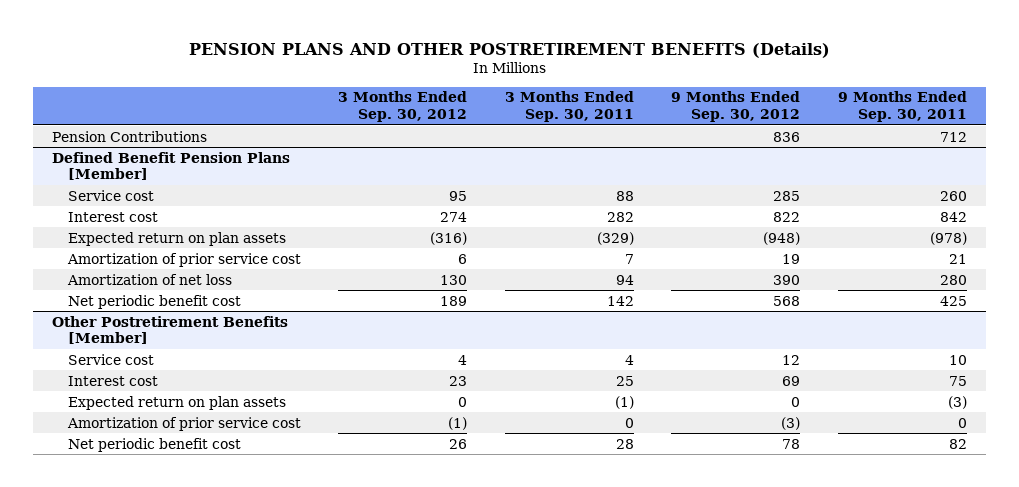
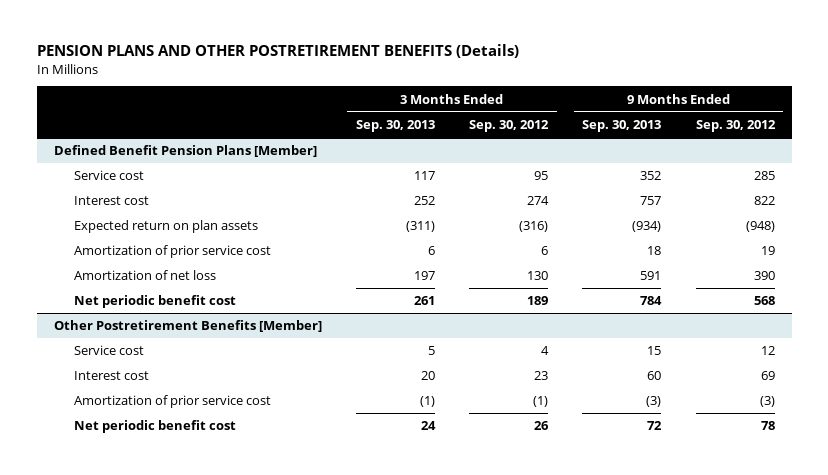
- | 3 Months Ended Sep. 30, 2012 | 3 Months Ended Sep. 30, 2011 | 9 Months Ended Sep. 30, 2012 | 9 Months Ended Sep. 30, 2011
+ | 3 Months Ended Sep. 30, 2013 | 3 Months Ended Sep. 30, 2012 | 9 Months Ended Sep. 30, 2013 | 9 Months Ended Sep. 30, 2012
- Pension Contributions | | | 836 | 712
@ Other Postretirement Benefits [Member]
- Expected return on plan assets | 0 | (1) | 0 | (3)

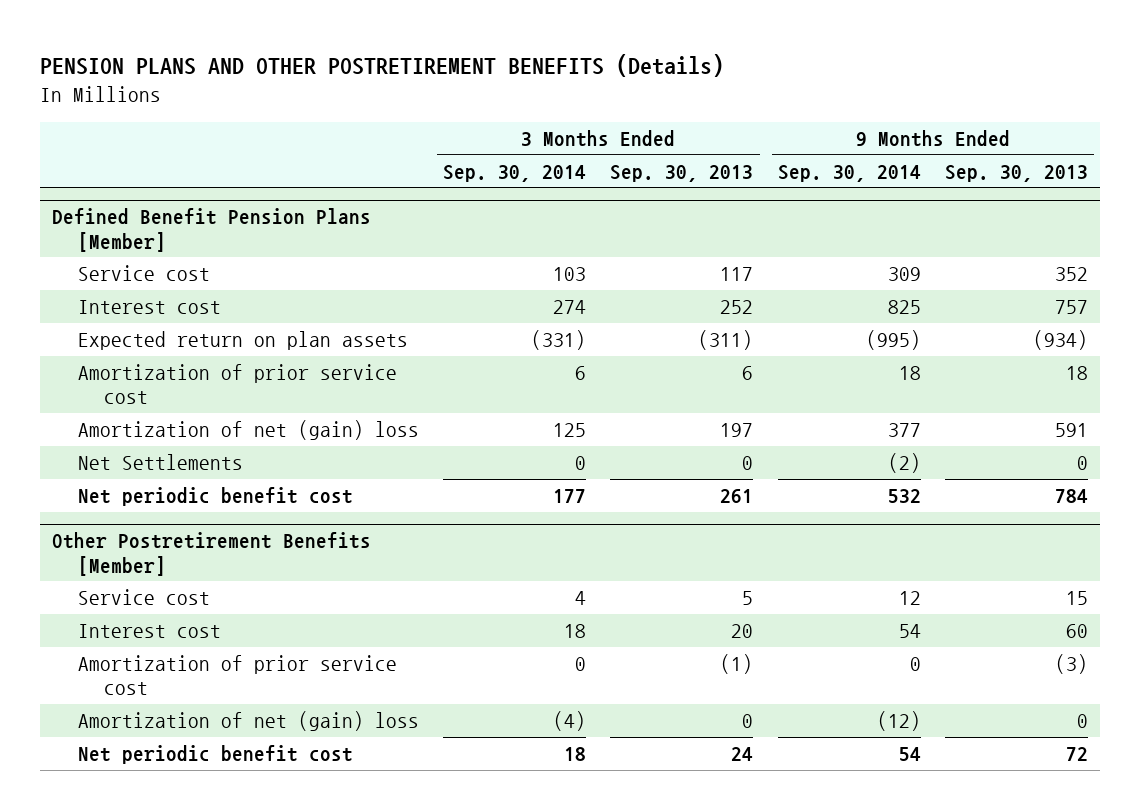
- | 3 Months Ended Sep. 30, 2013 | 3 Months Ended Sep. 30, 2012 | 9 Months Ended Sep. 30, 2013 | 9 Months Ended Sep. 30, 2012
+ | 3 Months Ended Sep. 30, 2014 | 3 Months Ended Sep. 30, 2013 | 9 Months Ended Sep. 30, 2014 | 9 Months Ended Sep. 30, 2013
@ Defined Benefit Pension Plans [Member]
- Amortization of net loss | 197 | 130 | 591 | 390
+ Amortization of net (gain) loss | 125 | 197 | 377 | 591
+ Net Settlements | 0 | 0 | (2) | 0
@ Other Postretirement Benefits [Member]
+ Amortization of net (gain) loss | (4) | 0 | (12) | 0

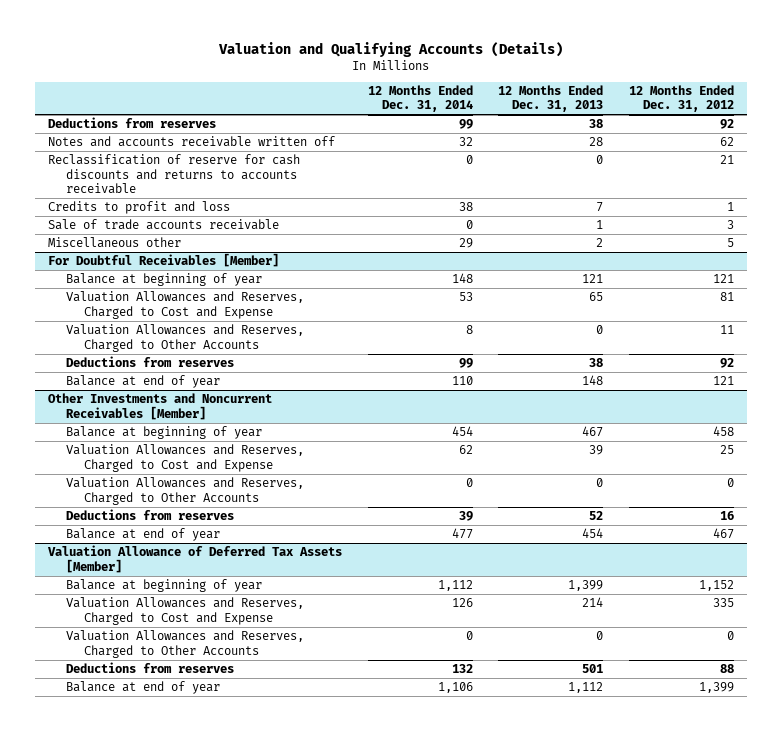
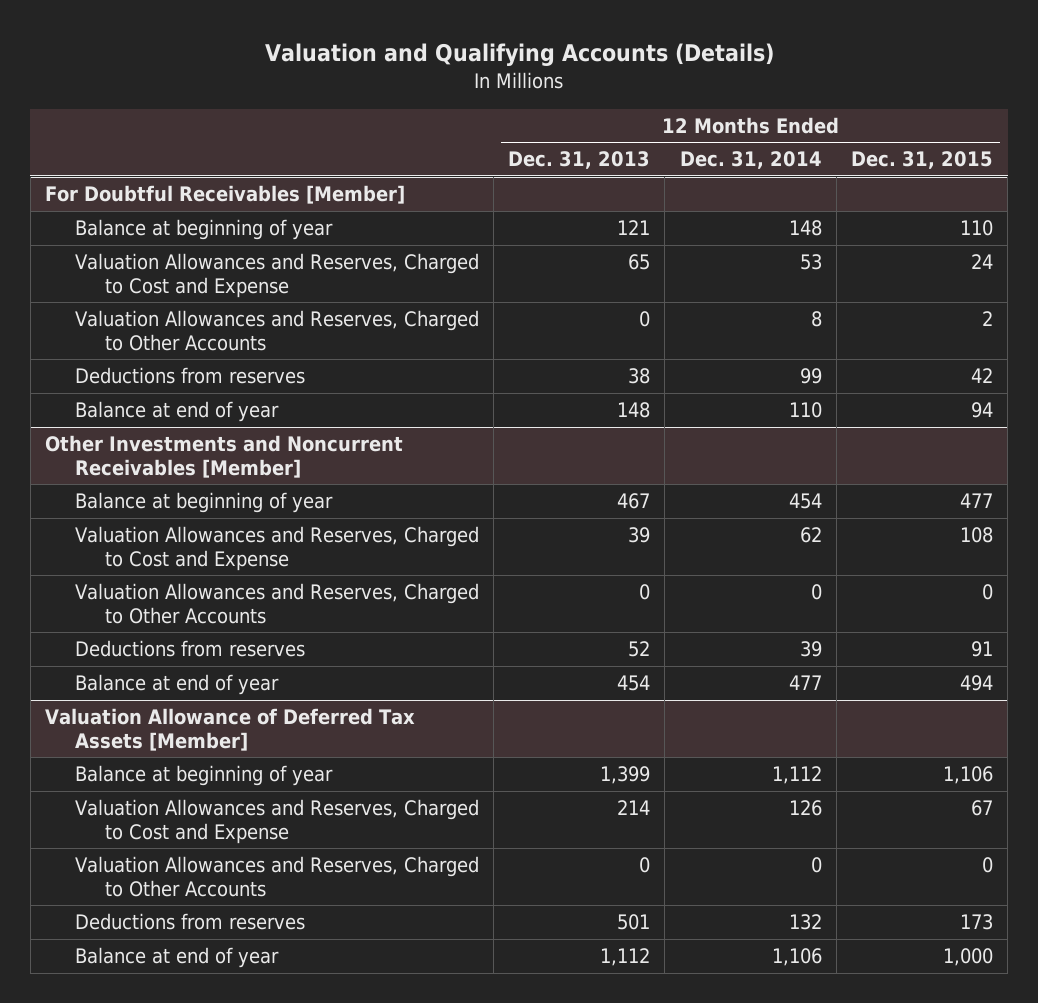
- | 12 Months Ended Dec. 31, 2014 | 12 Months Ended Dec. 31, 2013 | 12 Months Ended Dec. 31, 2012
+ | 12 Months Ended Dec. 31, 2013 | 12 Months Ended Dec. 31, 2014 | 12 Months Ended Dec. 31, 2015
- Deductions from reserves | 99 | 38 | 92
- Notes and accounts receivable written off | 32 | 28 | 62
- Reclassification of reserve for cash discounts and returns to accounts receivable | 0 | 0 | 21
- Credits to profit and loss | 38 | 7 | 1
- Sale of trade accounts receivable | 0 | 1 | 3
- Miscellaneous other | 29 | 2 | 5

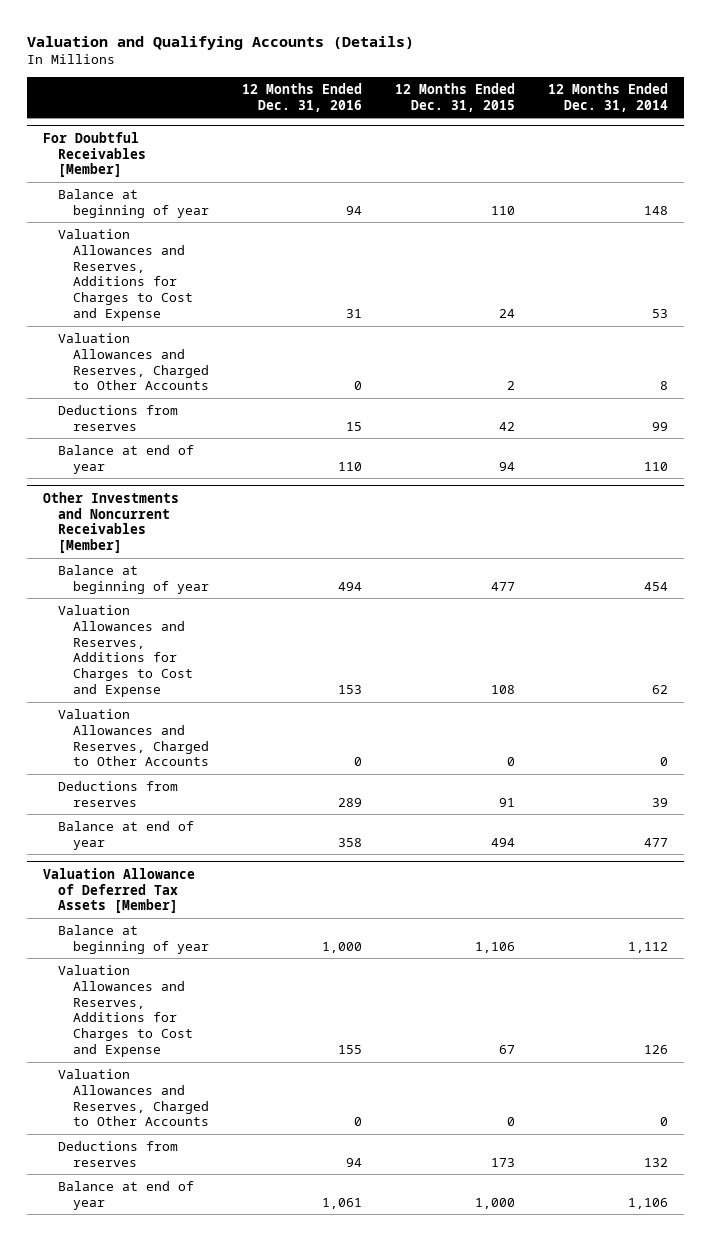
- | 12 Months Ended Dec. 31, 2013 | 12 Months Ended Dec. 31, 2014 | 12 Months Ended Dec. 31, 2015
+ | 12 Months Ended Dec. 31, 2016 | 12 Months Ended Dec. 31, 2015 | 12 Months Ended Dec. 31, 2014
@ For Doubtful Receivables [Member]
- Valuation Allowances and Reserves, Charged to Cost and Expense | 65 | 53 | 24
+ Valuation Allowances and Reserves, Additions for Charges to Cost and Expense | 31 | 24 | 53
@ Other Investments and Noncurrent Receivables [Member]
- Valuation Allowances and Reserves, Charged to Cost and Expense | 39 | 62 | 108
+ Valuation Allowances and Reserves, Additions for Charges to Cost and Expense | 153 | 108 | 62
@ Valuation Allowance of Deferred Tax Assets [Member]
- Valuation Allowances and Reserves, Charged to Cost and Expense | 214 | 126 | 67
+ Valuation Allowances and Reserves, Additions for Charges to Cost and Expense | 155 | 67 | 126

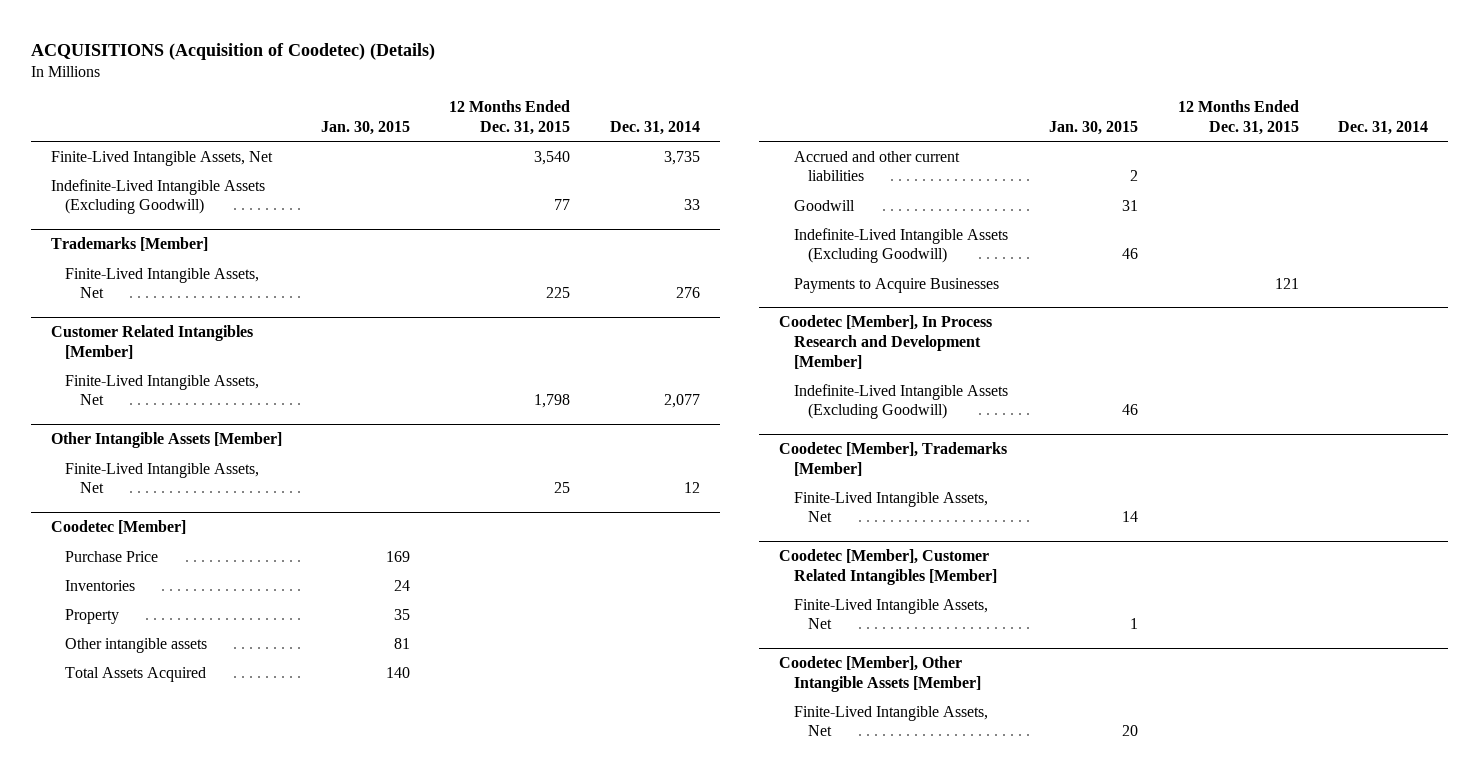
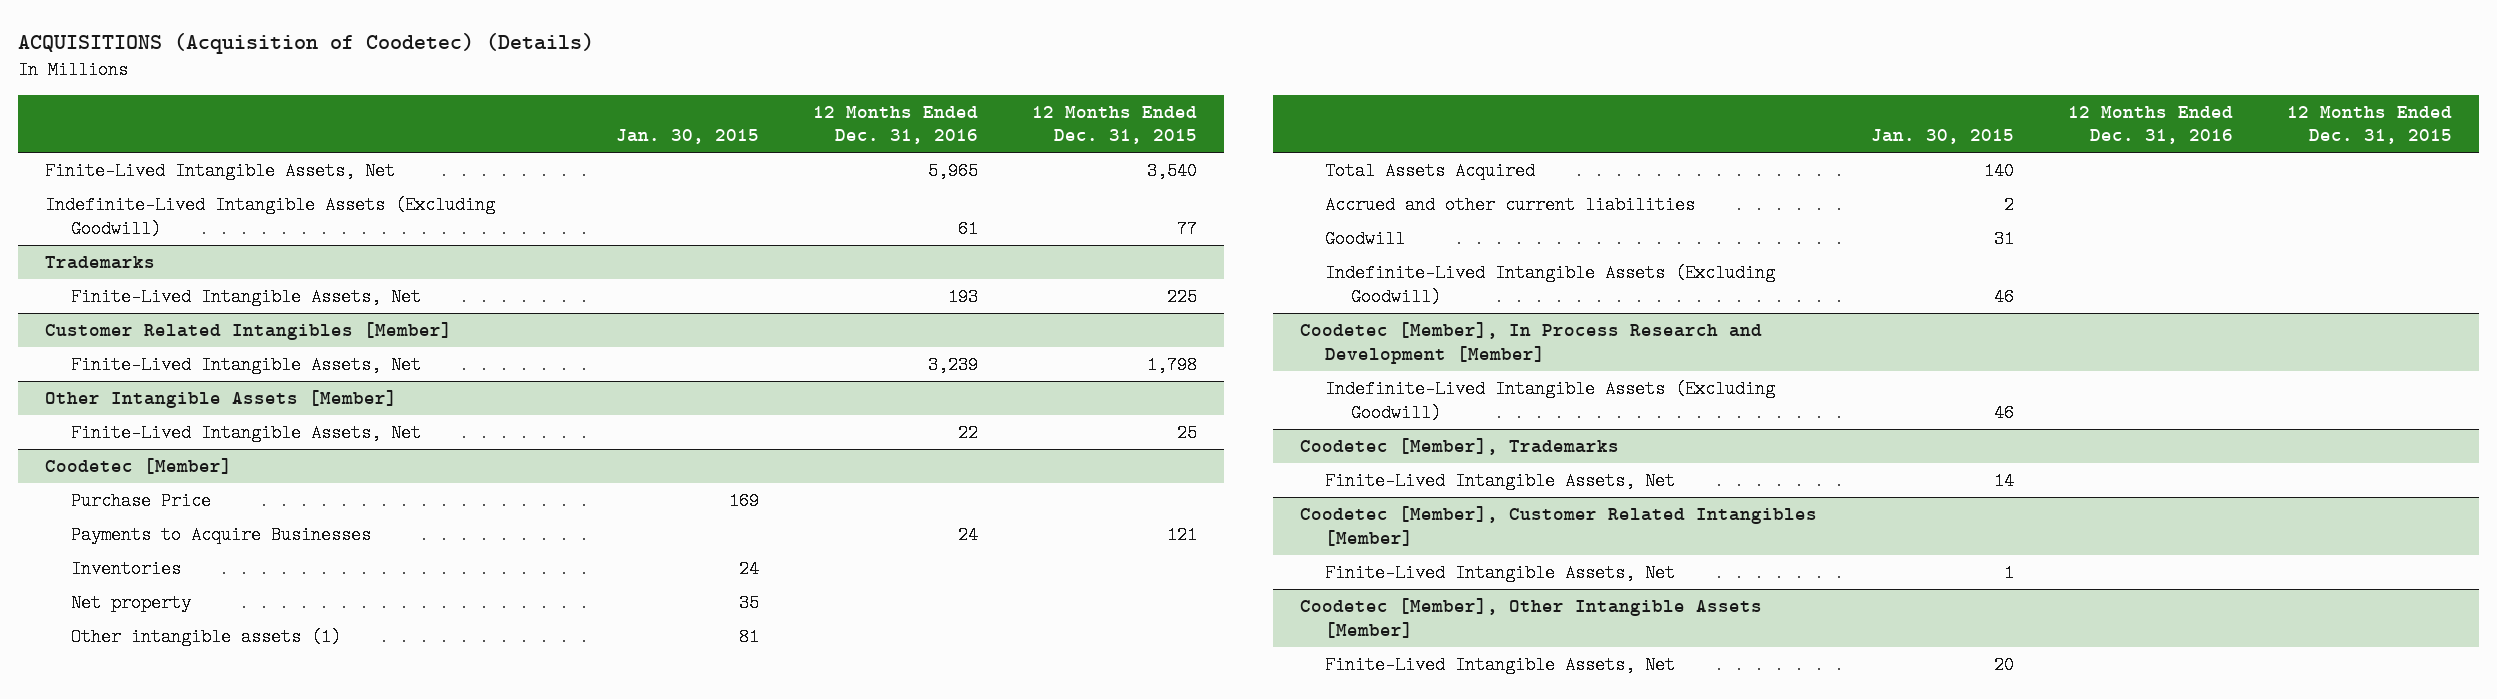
- | Jan. 30, 2015 | 12 Months Ended Dec. 31, 2015 | Dec. 31, 2014
+ | Jan. 30, 2015 | 12 Months Ended Dec. 31, 2016 | 12 Months Ended Dec. 31, 2015
- Trademarks [Member]
+ Trademarks
@ Coodetec [Member]
moved up: Payments to Acquire Businesses | | 24 | 121
- Property | 35 | |
- Other intangible assets | 81 | |
+ Net property | 35 | |
+ Other intangible assets (1) | 81 | |
- Coodetec [Member], Trademarks [Member]
+ Coodetec [Member], Trademarks

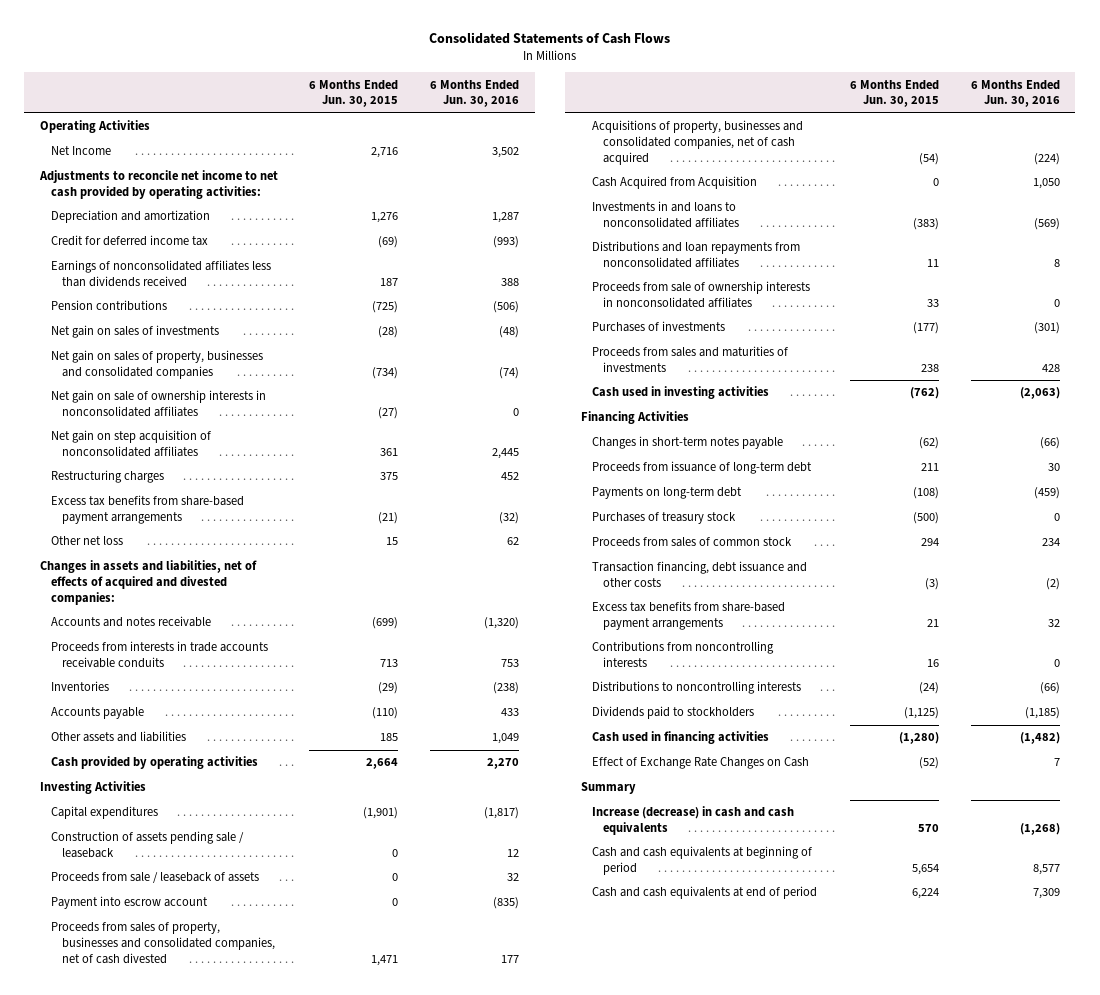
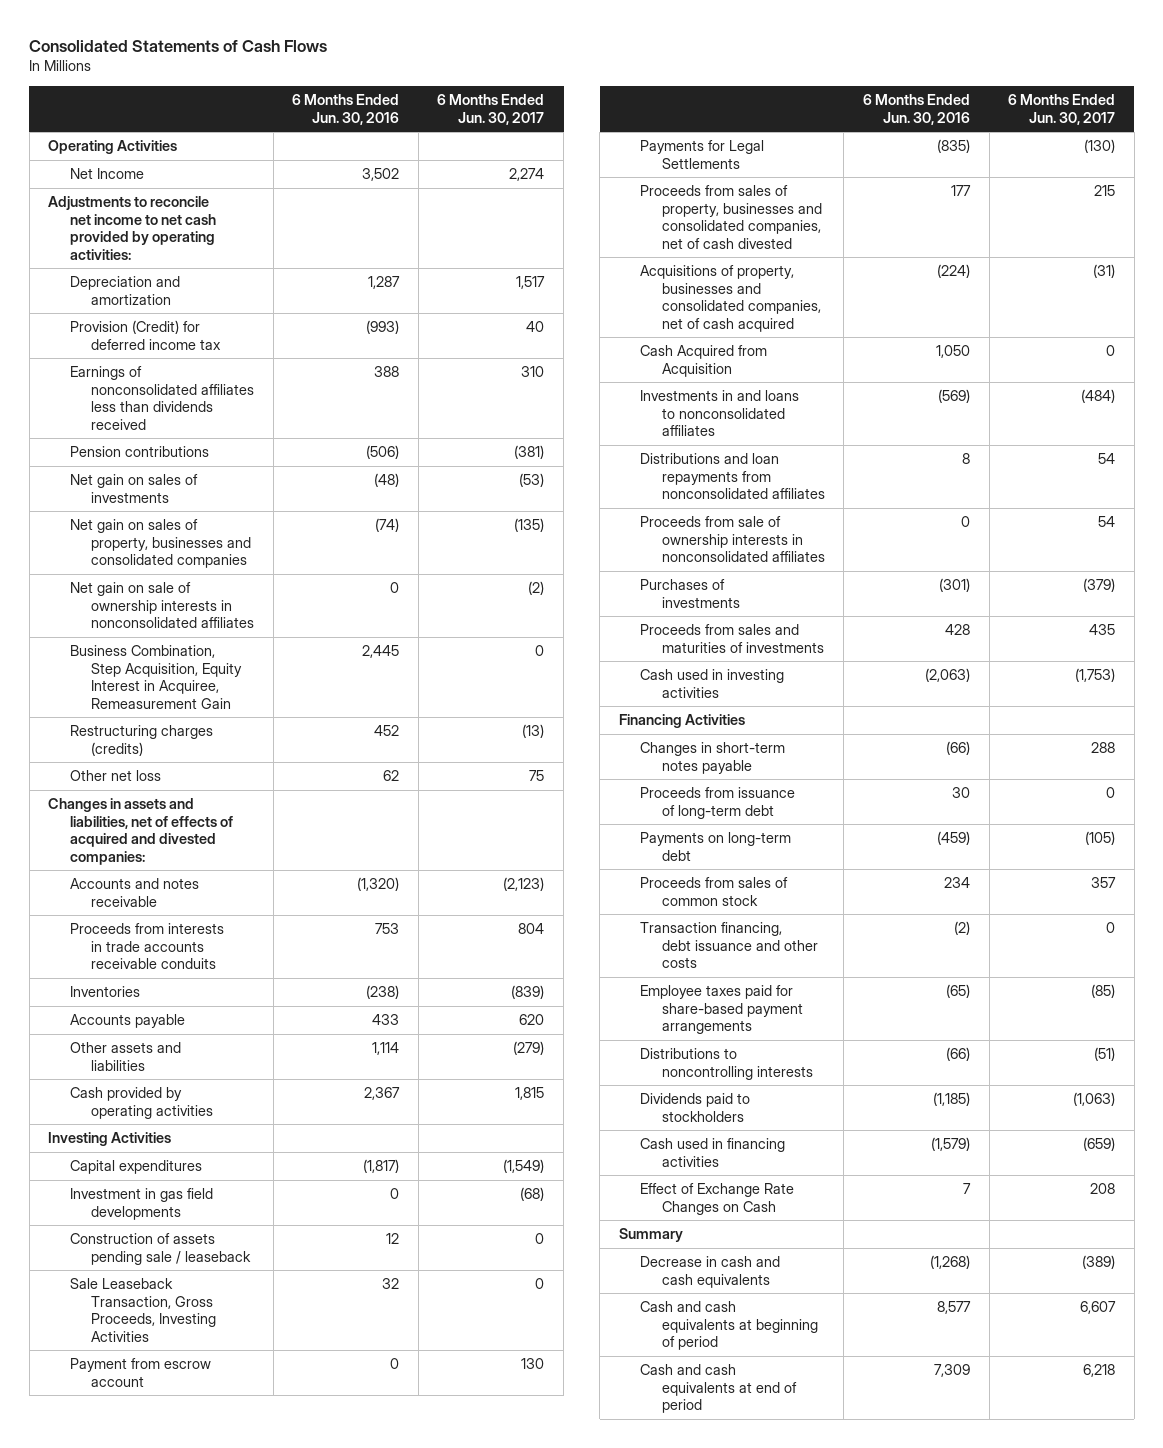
- | 6 Months Ended Jun. 30, 2015 | 6 Months Ended Jun. 30, 2016
+ | 6 Months Ended Jun. 30, 2016 | 6 Months Ended Jun. 30, 2017
- Credit for deferred income tax | (69) | (993)
+ Provision (Credit) for deferred income tax | (993) | 40
- Net gain on step acquisition of nonconsolidated affiliates | 361 | 2,445
- Restructuring charges | 375 | 452
- Excess tax benefits from share-based payment arrangements | (21) | (32)
+ Business Combination, Step Acquisition, Equity Interest in Acquiree, Remeasurement Gain | 2,445 | 0
+ Restructuring charges (credits) | 452 | (13)
- Other assets and liabilities | 185 | 1,049
- Cash provided by operating activities | 2,664 | 2,270
+ Other assets and liabilities | 1,114 | (279)
+ Cash provided by operating activities | 2,367 | 1,815
+ Investment in gas field developments | 0 | (68)
- Proceeds from sale / leaseback of assets | 0 | 32
- Payment into escrow account | 0 | (835)
+ Sale Leaseback Transaction, Gross Proceeds, Investing Activities | 32 | 0
+ Payment from escrow account | 0 | 130
+ Payments for Legal Settlements | (835) | (130)
- Purchases of treasury stock | (500) | 0
- Excess tax benefits from share-based payment arrangements | 21 | 32
- Contributions from noncontrolling interests | 16 | 0
+ Employee taxes paid for share-based payment arrangements | (65) | (85)
- Cash used in financing activities | (1,280) | (1,482)
+ Cash used in financing activities | (1,579) | (659)
- Increase (decrease) in cash and cash equivalents | 570 | (1,268)
+ Decrease in cash and cash equivalents | (1,268) | (389)

